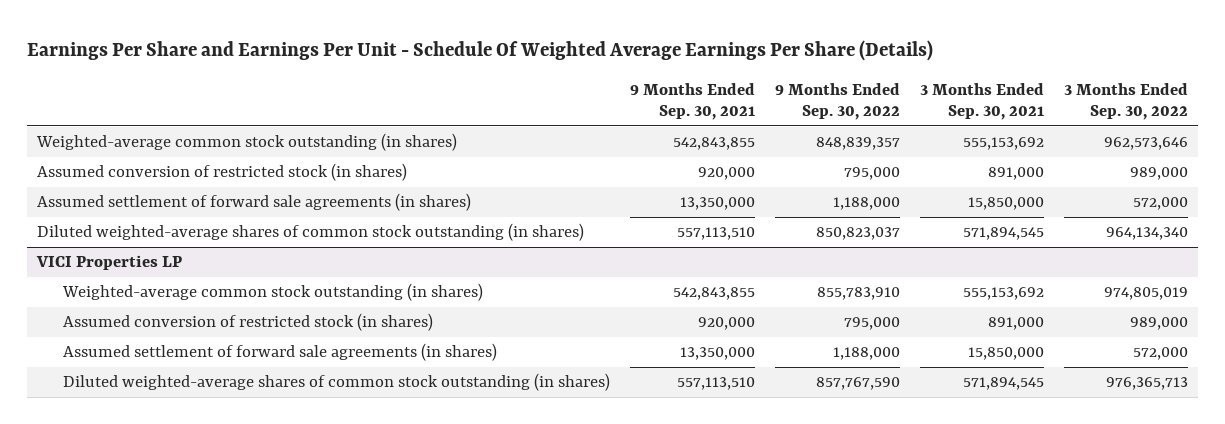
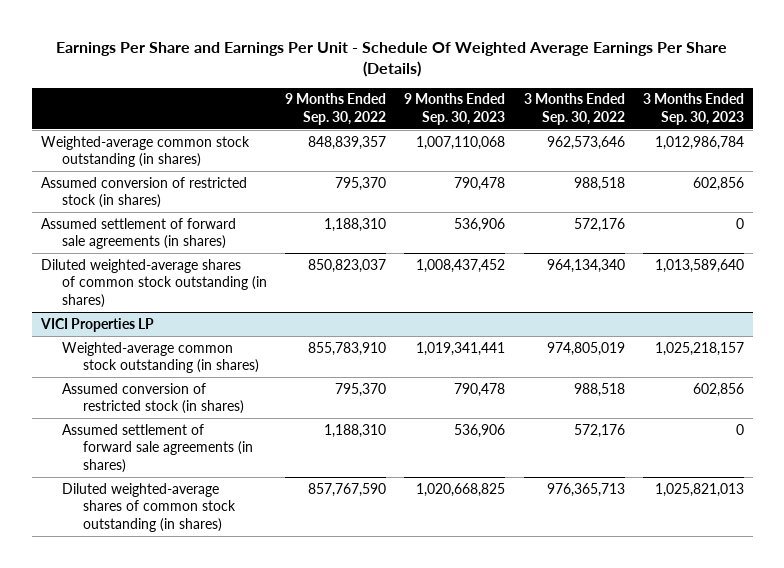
- | 9 Months Ended Sep. 30, 2021 | 9 Months Ended Sep. 30, 2022 | 3 Months Ended Sep. 30, 2021 | 3 Months Ended Sep. 30, 2022
+ | 9 Months Ended Sep. 30, 2022 | 9 Months Ended Sep. 30, 2023 | 3 Months Ended Sep. 30, 2022 | 3 Months Ended Sep. 30, 2023
- Assumed conversion of restricted stock (in shares) | 920,000 | 795,000 | 891,000 | 989,000
- Assumed settlement of forward sale agreements (in shares) | 13,350,000 | 1,188,000 | 15,850,000 | 572,000
+ Assumed conversion of restricted stock (in shares) | 795,370 | 790,478 | 988,518 | 602,856
+ Assumed settlement of forward sale agreements (in shares) | 1,188,310 | 536,906 | 572,176 | 0
@ VICI Properties LP
- Assumed conversion of restricted stock (in shares) | 920,000 | 795,000 | 891,000 | 989,000
- Assumed settlement of forward sale agreements (in shares) | 13,350,000 | 1,188,000 | 15,850,000 | 572,000
+ Assumed conversion of restricted stock (in shares) | 795,370 | 790,478 | 988,518 | 602,856
+ Assumed settlement of forward sale agreements (in shares) | 1,188,310 | 536,906 | 572,176 | 0

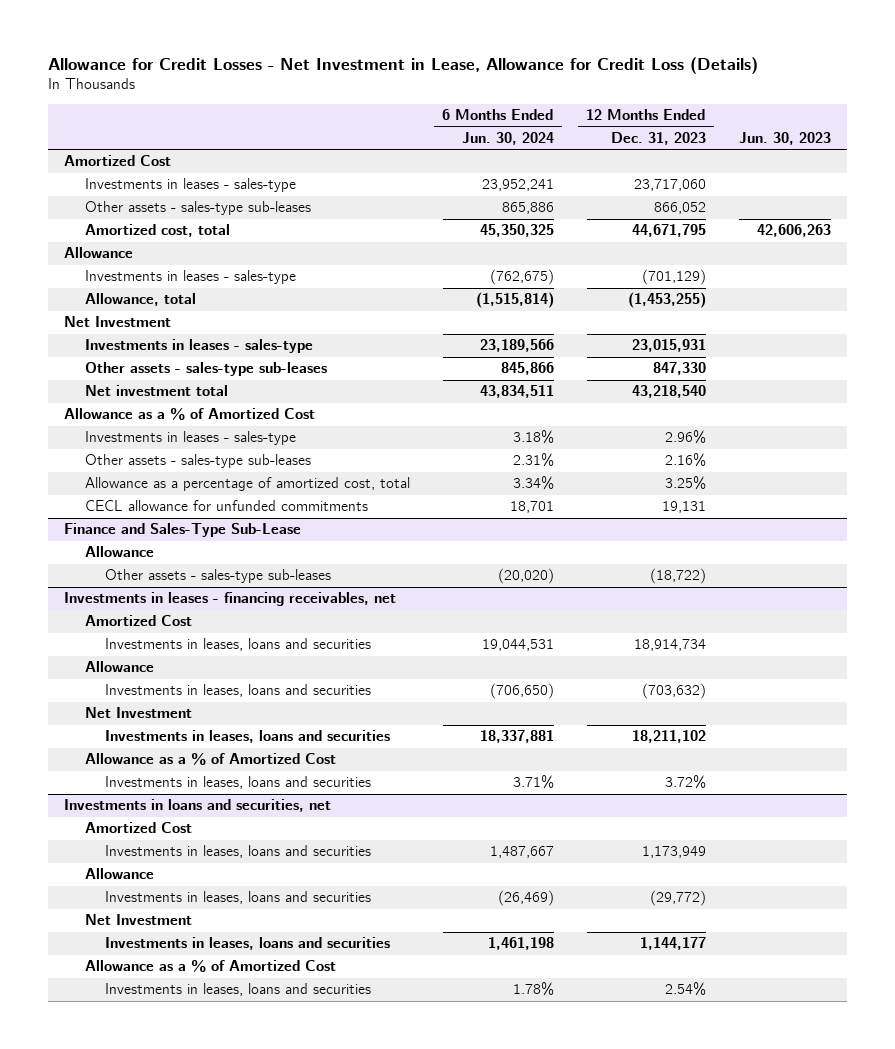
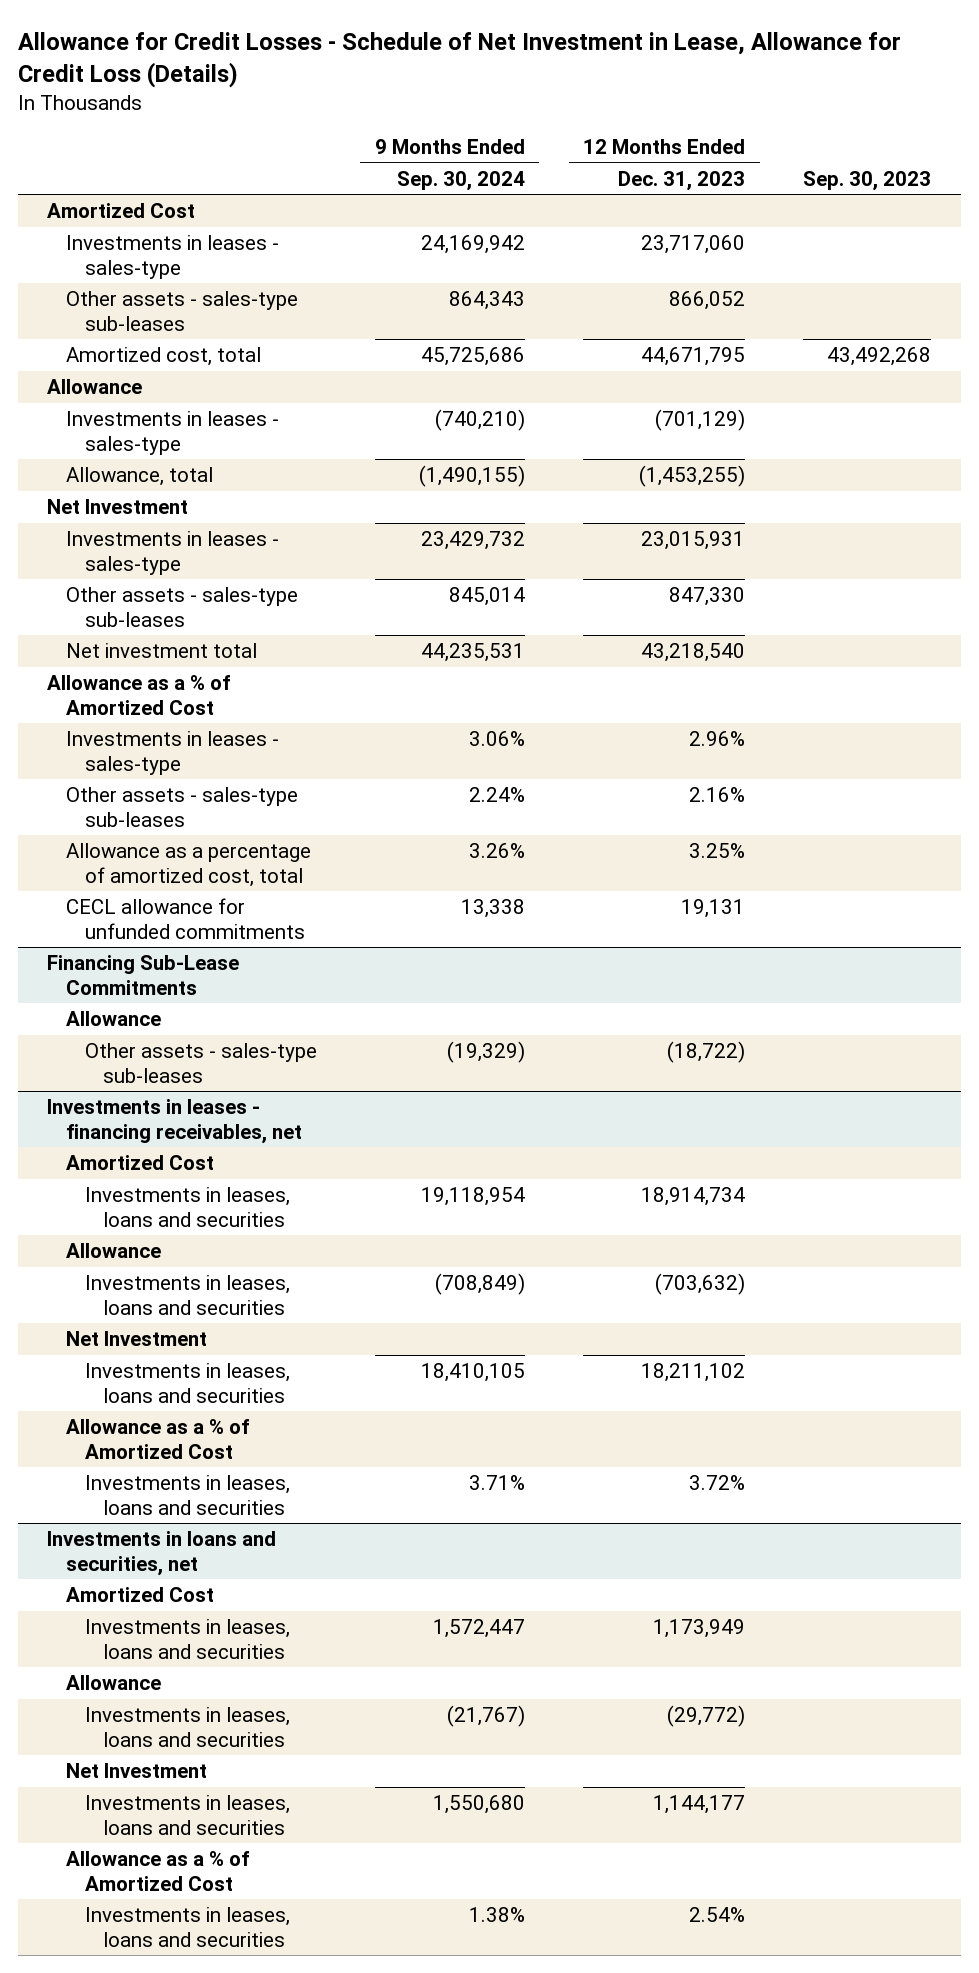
- Allowance for Credit Losses - Net Investment in Lease, Allowance for Credit Loss (Details)
+ Allowance for Credit Losses - Schedule of Net Investment in Lease, Allowance for Credit Loss (Details)
- | 6 Months Ended Jun. 30, 2024 | 12 Months Ended Dec. 31, 2023 | Jun. 30, 2023
+ | 9 Months Ended Sep. 30, 2024 | 12 Months Ended Dec. 31, 2023 | Sep. 30, 2023
- Finance and Sales-Type Sub-Lease
+ Financing Sub-Lease Commitments

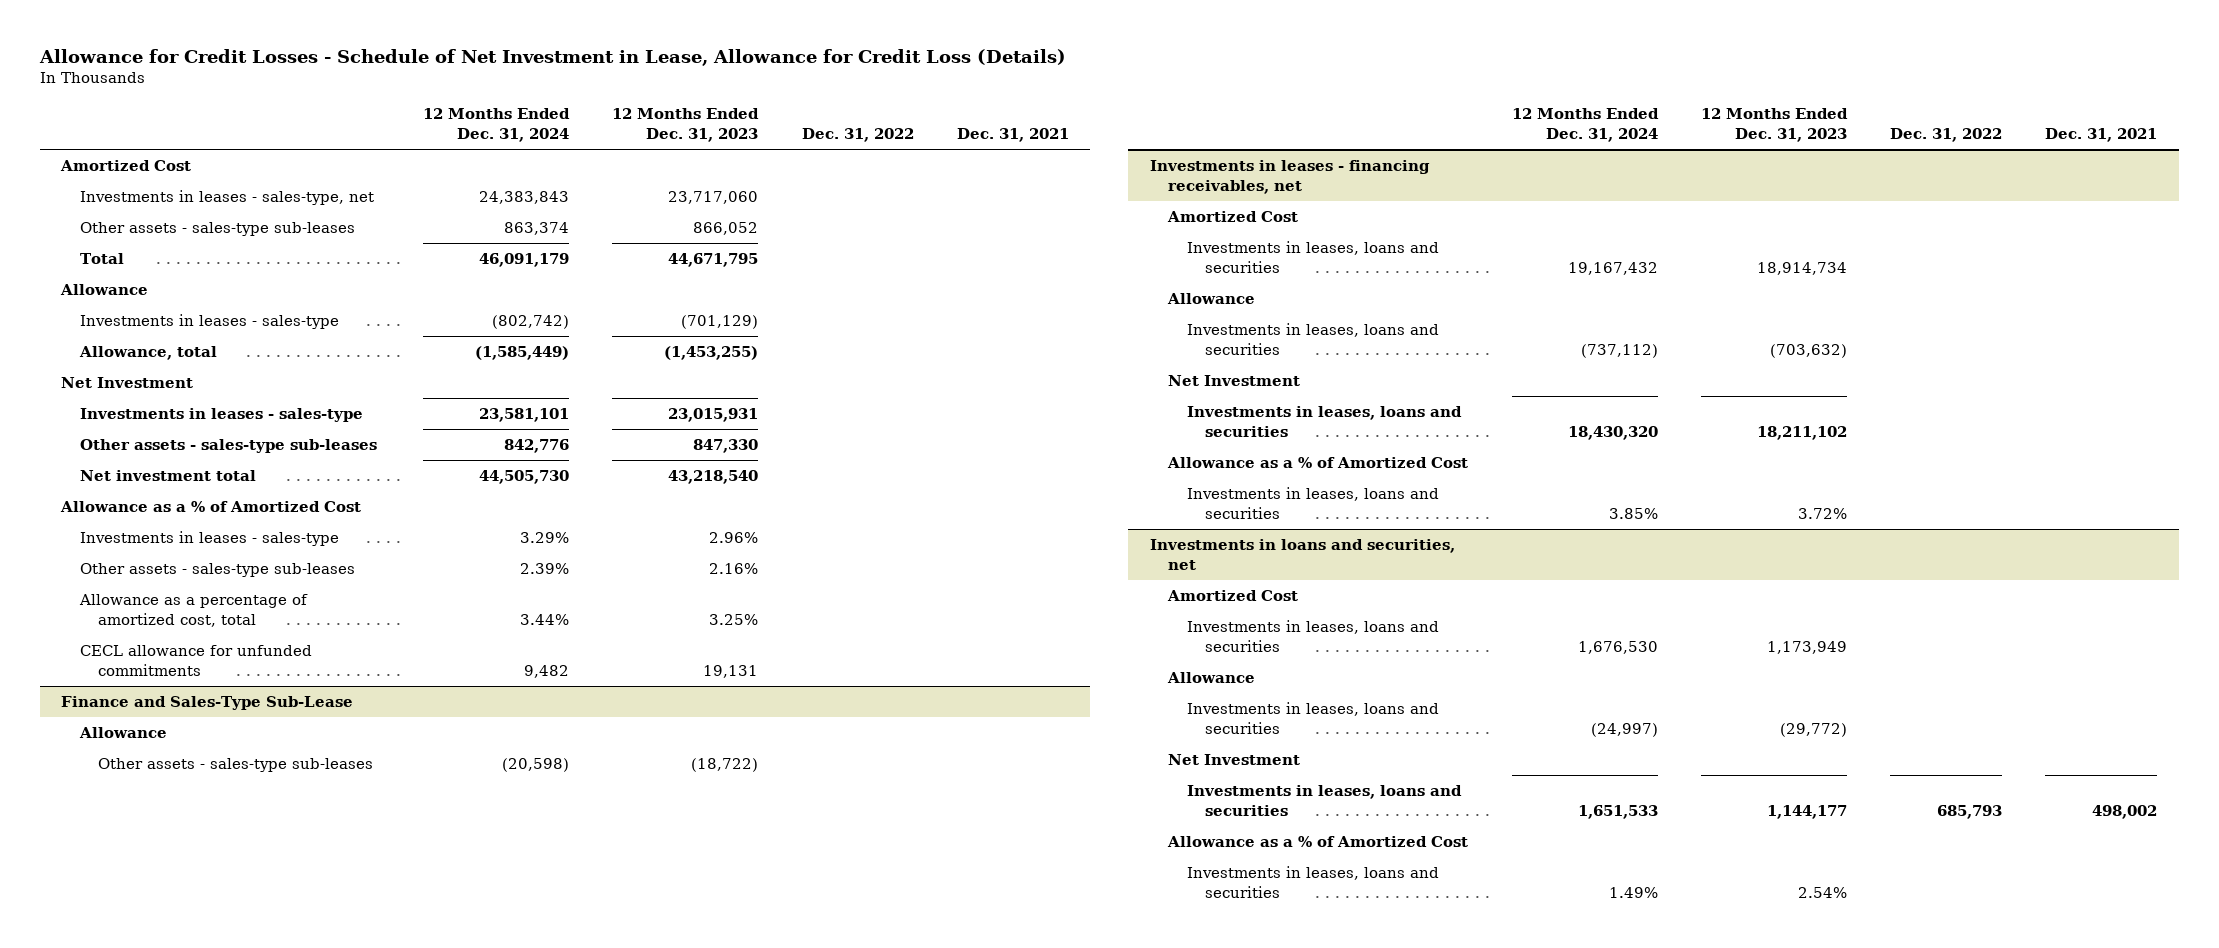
- | 9 Months Ended Sep. 30, 2024 | 12 Months Ended Dec. 31, 2023 | Sep. 30, 2023
+ | 12 Months Ended Dec. 31, 2024 | 12 Months Ended Dec. 31, 2023 | Dec. 31, 2022 | Dec. 31, 2021
- Investments in leases - sales-type | 24,169,942 | 23,717,060 |
+ Investments in leases - sales-type, net | 24,383,843 | 23,717,060 | |
- Amortized cost, total | 45,725,686 | 44,671,795 | 43,492,268
+ Total | 46,091,179 | 44,671,795 | |
- Financing Sub-Lease Commitments
+ Finance and Sales-Type Sub-Lease

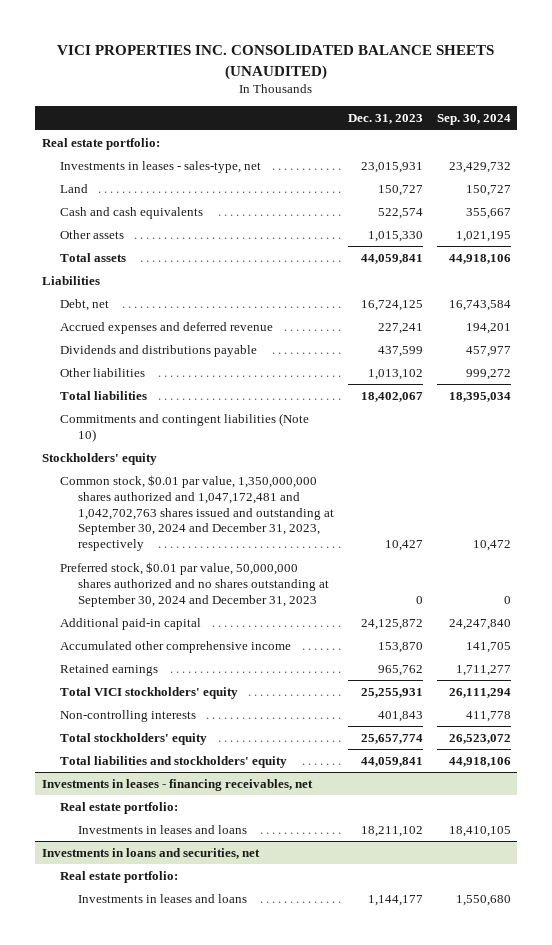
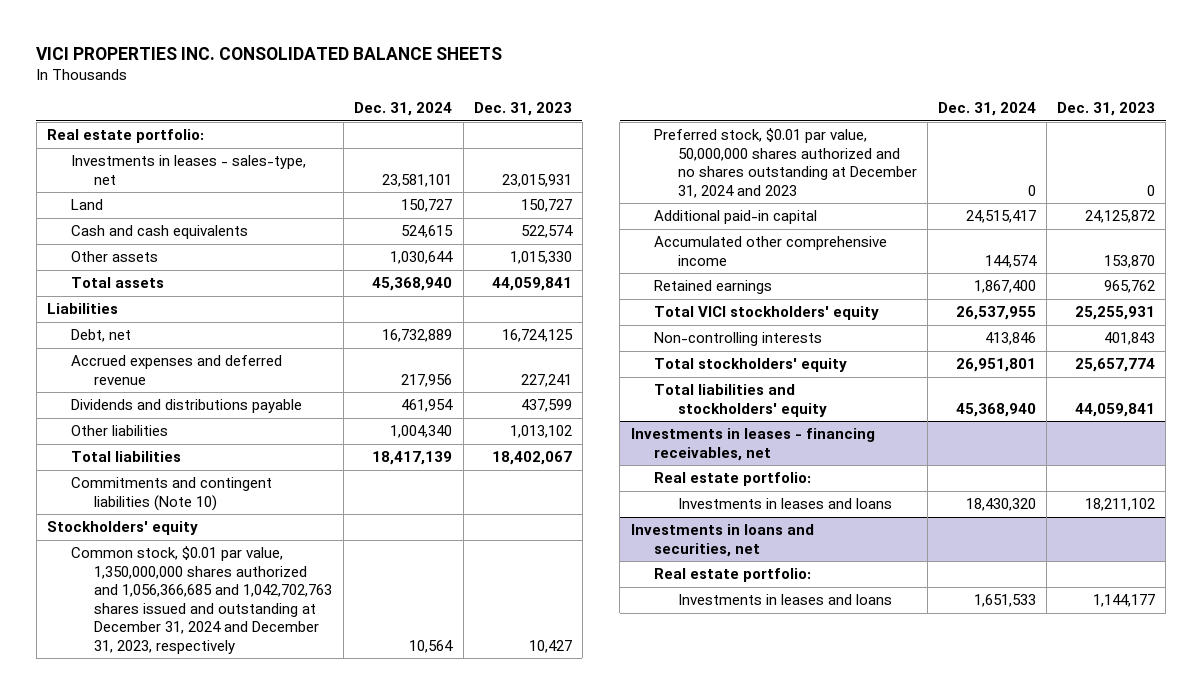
- VICI PROPERTIES INC. CONSOLIDATED BALANCE SHEETS (UNAUDITED)
+ VICI PROPERTIES INC. CONSOLIDATED BALANCE SHEETS
- | Dec. 31, 2023 | Sep. 30, 2024
+ | Dec. 31, 2024 | Dec. 31, 2023
- Common stock, $0.01 par value, 1,350,000,000 shares authorized and 1,047,172,481 and 1,042,702,763 shares issued and outstanding at September 30, 2024 and December 31, 2023, respectively | 10,427 | 10,472
- Preferred stock, $0.01 par value, 50,000,000 shares authorized and no shares outstanding at September 30, 2024 and December 31, 2023 | 0 | 0
+ Common stock, $0.01 par value, 1,350,000,000 shares authorized and 1,056,366,685 and 1,042,702,763 shares issued and outstanding at December 31, 2024 and December 31, 2023, respectively | 10,564 | 10,427
+ Preferred stock, $0.01 par value, 50,000,000 shares authorized and no shares outstanding at December 31, 2024 and 2023 | 0 | 0

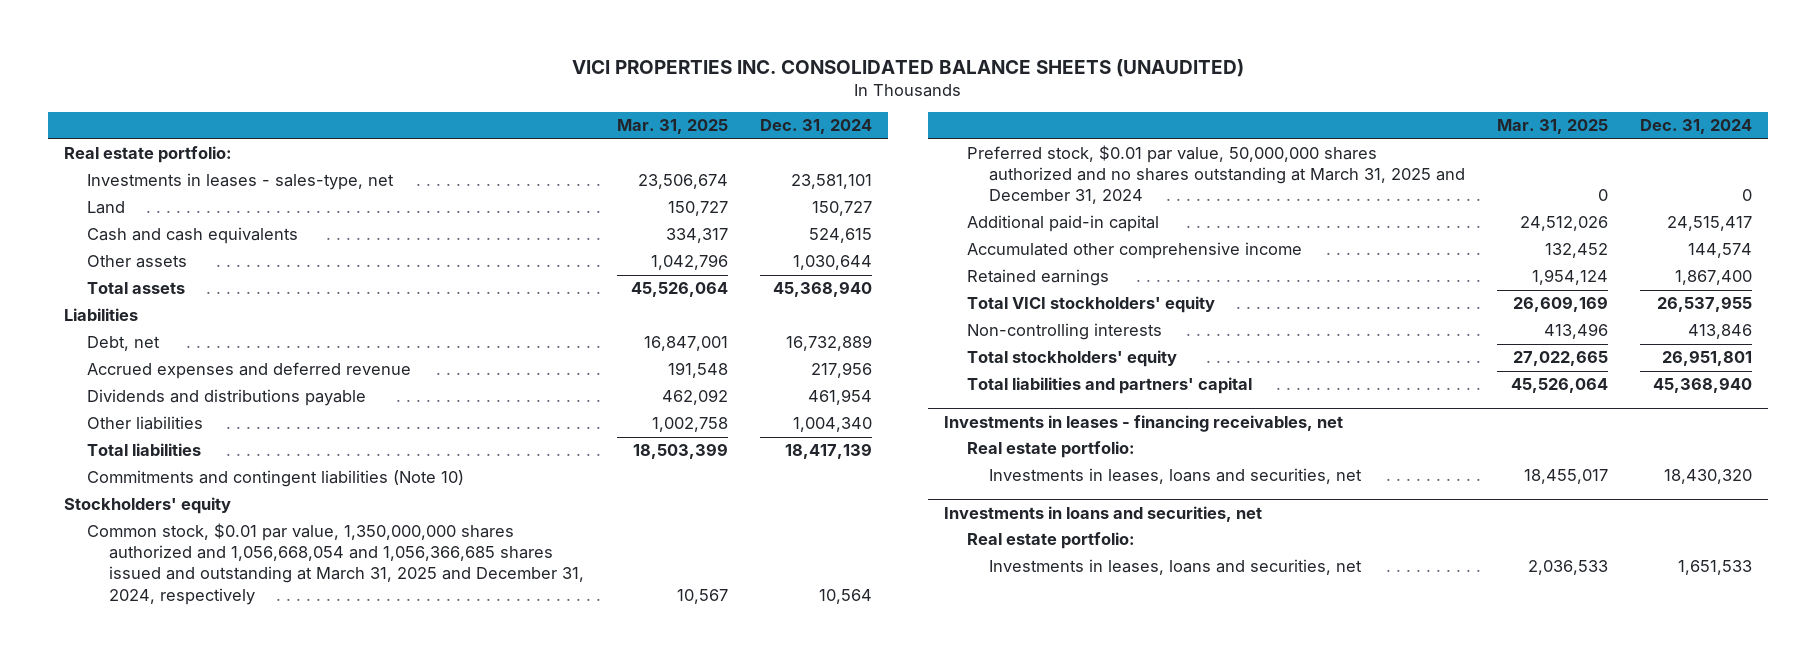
- VICI PROPERTIES INC. CONSOLIDATED BALANCE SHEETS
+ VICI PROPERTIES INC. CONSOLIDATED BALANCE SHEETS (UNAUDITED)
- | Dec. 31, 2024 | Dec. 31, 2023
+ | Mar. 31, 2025 | Dec. 31, 2024
- Common stock, $0.01 par value, 1,350,000,000 shares authorized and 1,056,366,685 and 1,042,702,763 shares issued and outstanding at December 31, 2024 and December 31, 2023, respectively | 10,564 | 10,427
- Preferred stock, $0.01 par value, 50,000,000 shares authorized and no shares outstanding at December 31, 2024 and 2023 | 0 | 0
+ Common stock, $0.01 par value, 1,350,000,000 shares authorized and 1,056,668,054 and 1,056,366,685 shares issued and outstanding at March 31, 2025 and December 31, 2024, respectively | 10,567 | 10,564
+ Preferred stock, $0.01 par value, 50,000,000 shares authorized and no shares outstanding at March 31, 2025 and December 31, 2024 | 0 | 0
- Total liabilities and stockholders' equity | 45,368,940 | 44,059,841
+ Total liabilities and partners' capital | 45,526,064 | 45,368,940
@ Investments in leases - financing receivables, net
- Investments in leases and loans | 18,430,320 | 18,211,102
+ Investments in leases, loans and securities, net | 18,455,017 | 18,430,320
@ Investments in loans and securities, net
- Investments in leases and loans | 1,651,533 | 1,144,177
+ Investments in leases, loans and securities, net | 2,036,533 | 1,651,533

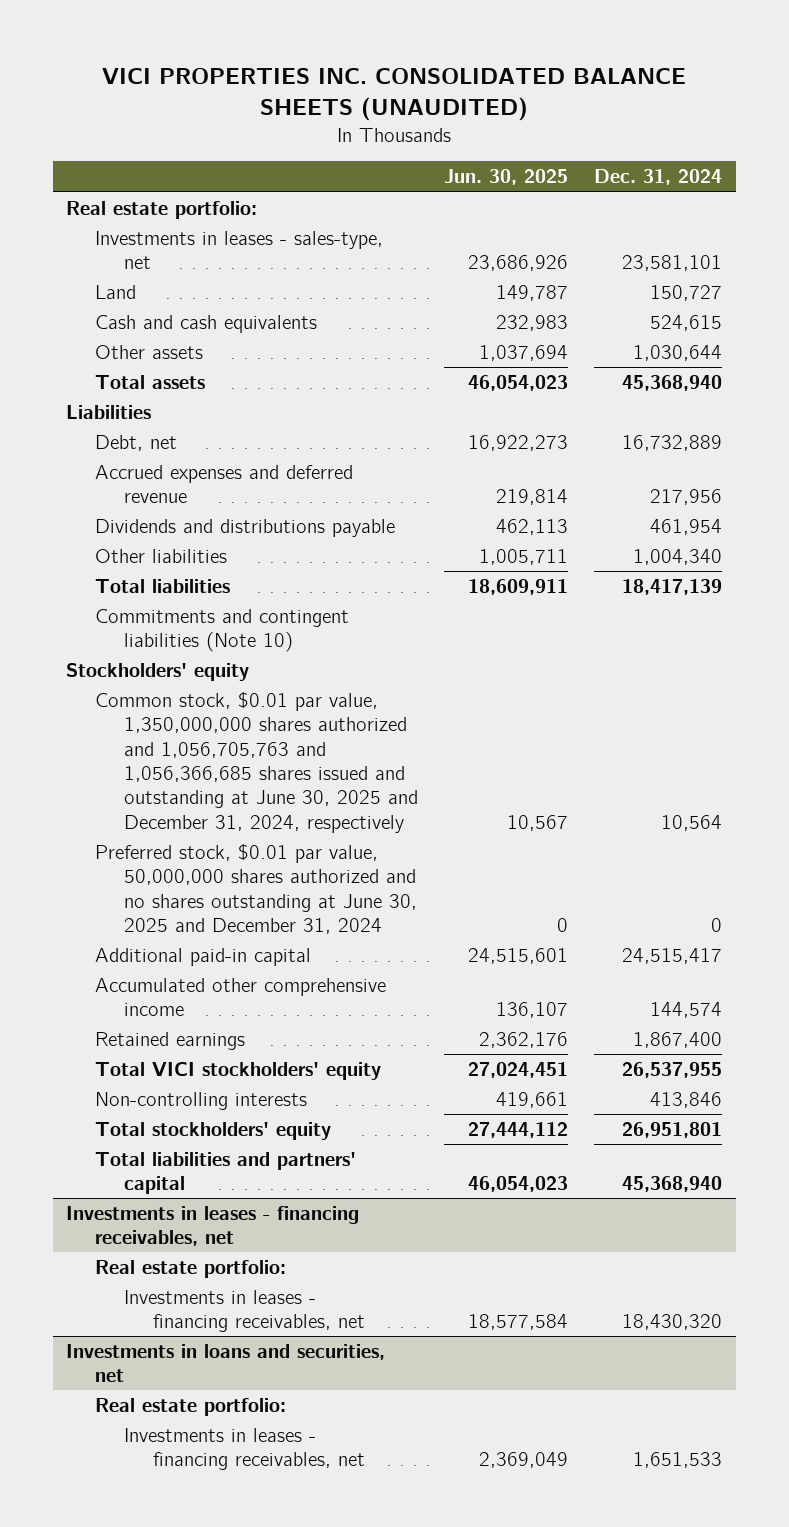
- | Mar. 31, 2025 | Dec. 31, 2024
+ | Jun. 30, 2025 | Dec. 31, 2024
- Common stock, $0.01 par value, 1,350,000,000 shares authorized and 1,056,668,054 and 1,056,366,685 shares issued and outstanding at March 31, 2025 and December 31, 2024, respectively | 10,567 | 10,564
- Preferred stock, $0.01 par value, 50,000,000 shares authorized and no shares outstanding at March 31, 2025 and December 31, 2024 | 0 | 0
+ Common stock, $0.01 par value, 1,350,000,000 shares authorized and 1,056,705,763 and 1,056,366,685 shares issued and outstanding at June 30, 2025 and December 31, 2024, respectively | 10,567 | 10,564
+ Preferred stock, $0.01 par value, 50,000,000 shares authorized and no shares outstanding at June 30, 2025 and December 31, 2024 | 0 | 0
@ Investments in leases - financing receivables, net
- Investments in leases, loans and securities, net | 18,455,017 | 18,430,320
+ Investments in leases - financing receivables, net | 18,577,584 | 18,430,320
@ Investments in loans and securities, net
- Investments in leases, loans and securities, net | 2,036,533 | 1,651,533
+ Investments in leases - financing receivables, net | 2,369,049 | 1,651,533

